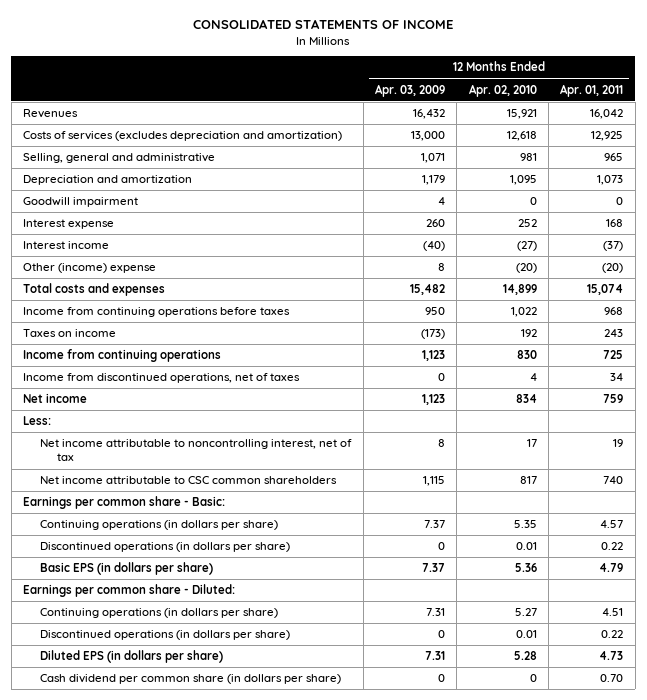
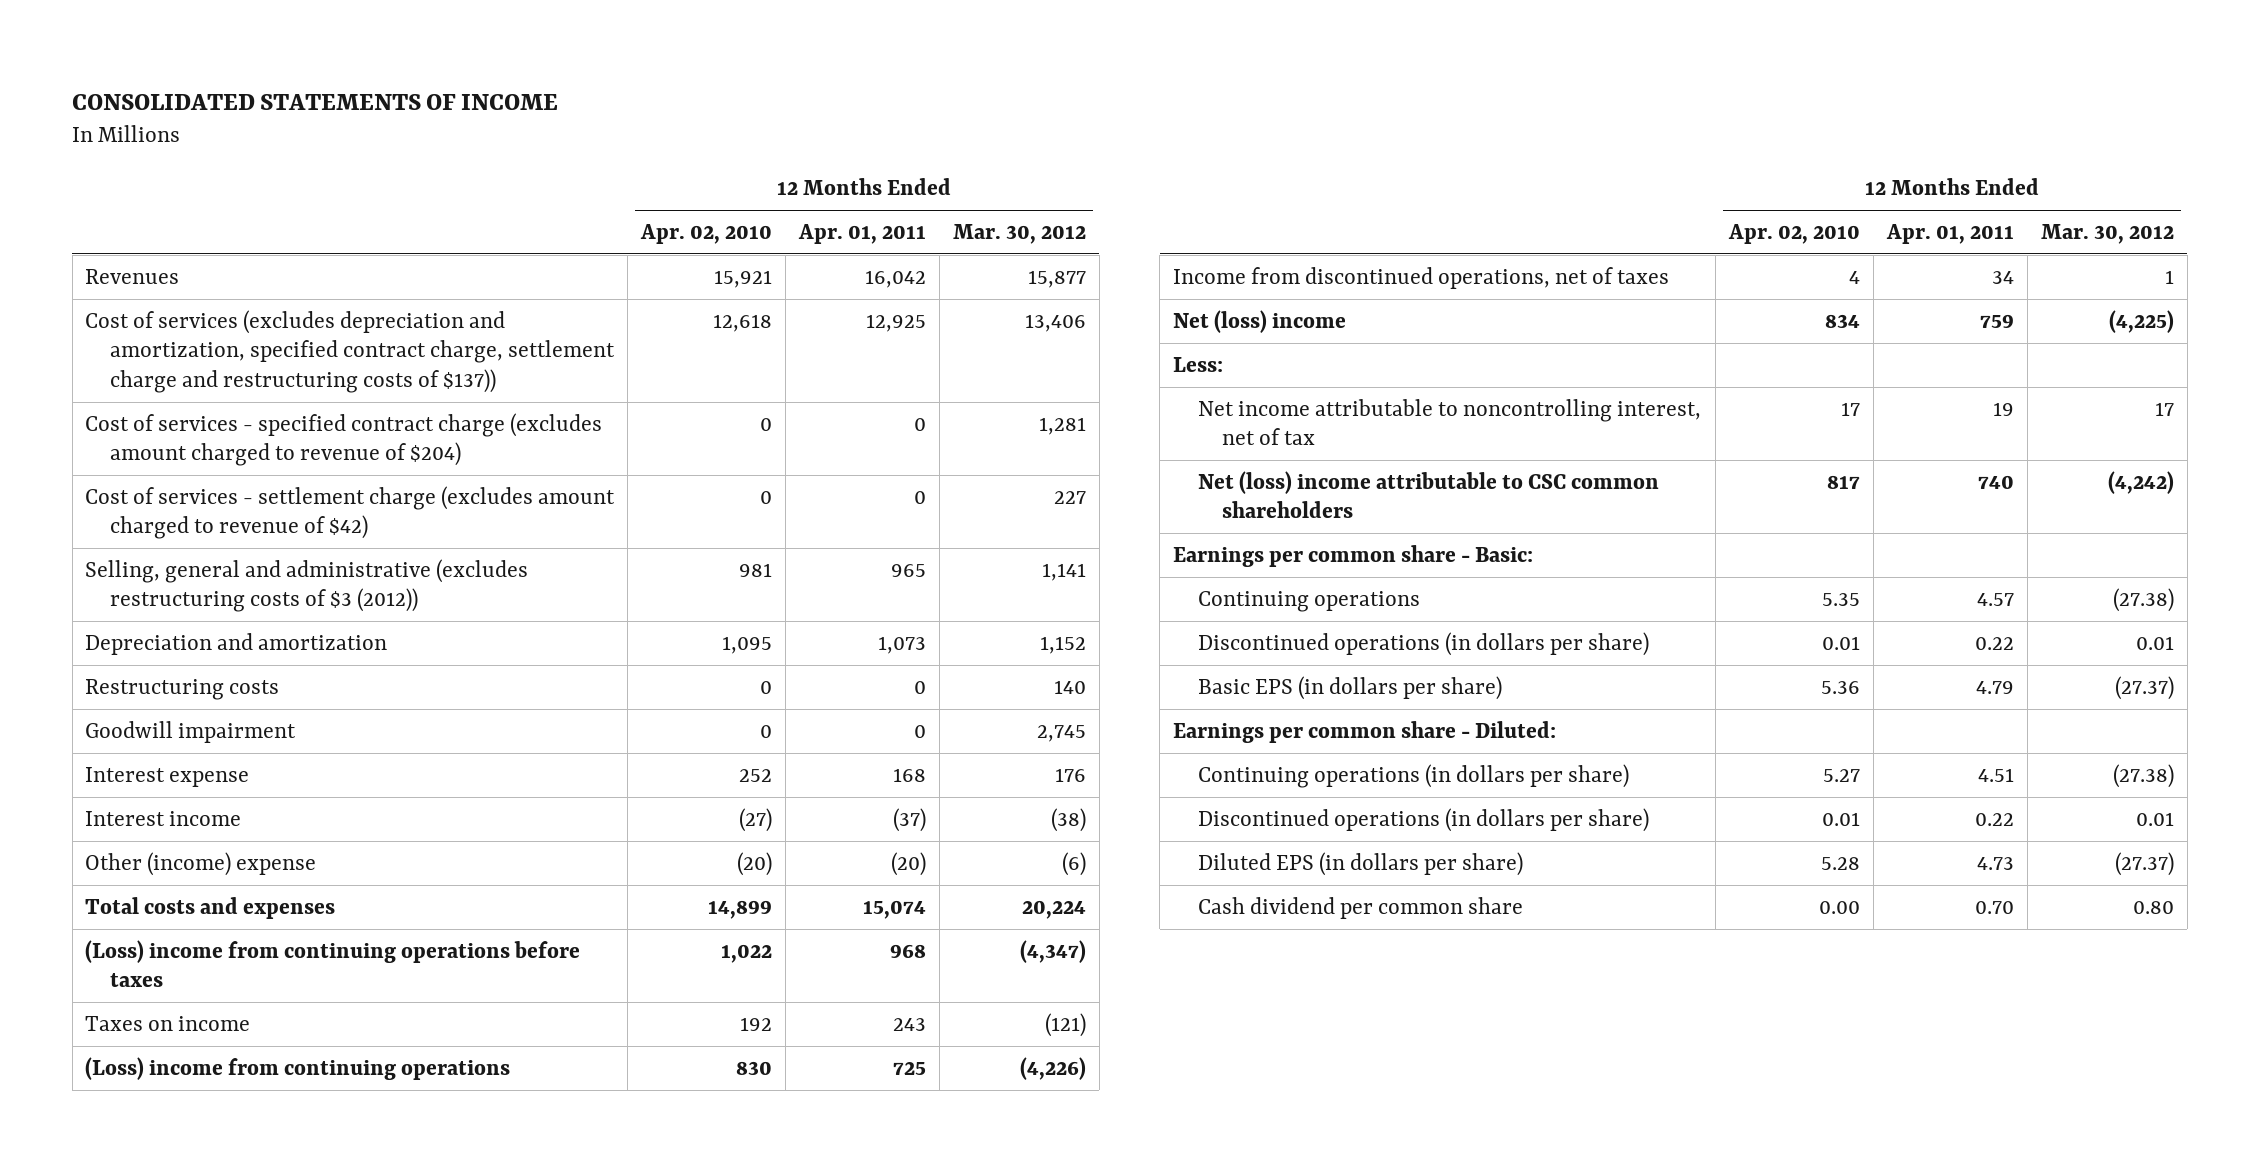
- | 12 Months Ended Apr. 03, 2009 | 12 Months Ended Apr. 02, 2010 | 12 Months Ended Apr. 01, 2011
+ | 12 Months Ended Apr. 02, 2010 | 12 Months Ended Apr. 01, 2011 | 12 Months Ended Mar. 30, 2012
- Costs of services (excludes depreciation and amortization) | 13,000 | 12,618 | 12,925
- Selling, general and administrative | 1,071 | 981 | 965
+ Cost of services (excludes depreciation and amortization, specified contract charge, settlement charge and restructuring costs of $137)) | 12,618 | 12,925 | 13,406
+ Cost of services - specified contract charge (excludes amount charged to revenue of $204) | 0 | 0 | 1,281
+ Cost of services - settlement charge (excludes amount charged to revenue of $42) | 0 | 0 | 227
+ Selling, general and administrative (excludes restructuring costs of $3 (2012)) | 981 | 965 | 1,141
+ Restructuring costs | 0 | 0 | 140
- Income from continuing operations before taxes | 950 | 1,022 | 968
+ (Loss) income from continuing operations before taxes | 1,022 | 968 | (4,347)
- Income from continuing operations | 1,123 | 830 | 725
+ (Loss) income from continuing operations | 830 | 725 | (4,226)
- Net income | 1,123 | 834 | 759
+ Net (loss) income | 834 | 759 | (4,225)
- Net income attributable to CSC common shareholders | 1,115 | 817 | 740
+ Net (loss) income attributable to CSC common shareholders | 817 | 740 | (4,242)
- Continuing operations (in dollars per share) | 7.37 | 5.35 | 4.57
+ Continuing operations | 5.35 | 4.57 | (27.38)
- Cash dividend per common share (in dollars per share) | 0 | 0 | 0.70
+ Cash dividend per common share | 0.00 | 0.70 | 0.80

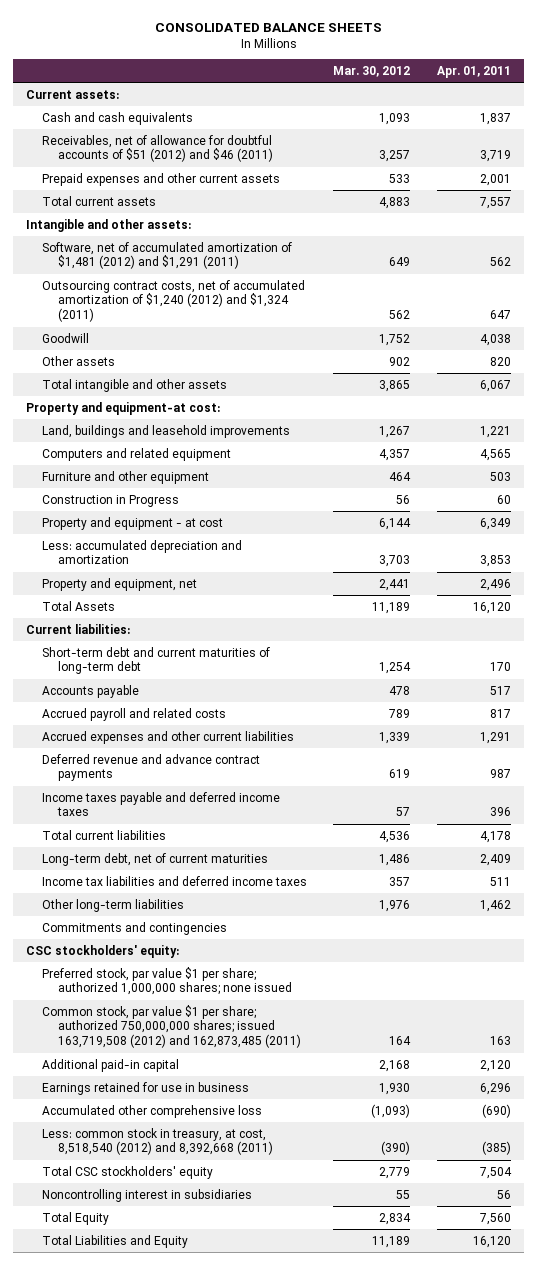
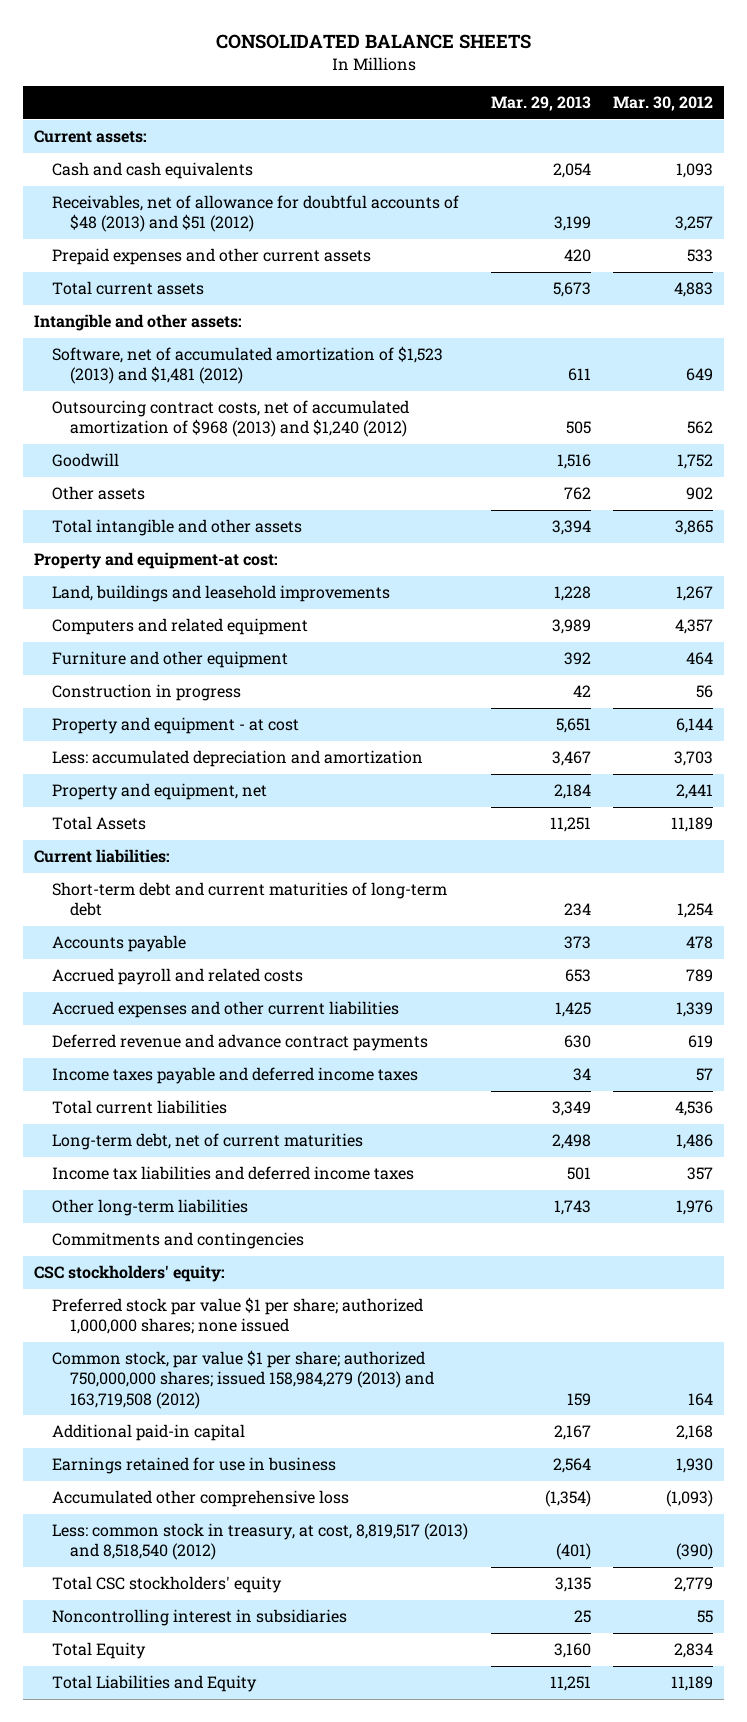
- | Mar. 30, 2012 | Apr. 01, 2011
+ | Mar. 29, 2013 | Mar. 30, 2012
- Receivables, net of allowance for doubtful accounts of $51 (2012) and $46 (2011) | 3,257 | 3,719
+ Receivables, net of allowance for doubtful accounts of $48 (2013) and $51 (2012) | 3,199 | 3,257
- Software, net of accumulated amortization of $1,481 (2012) and $1,291 (2011) | 649 | 562
- Outsourcing contract costs, net of accumulated amortization of $1,240 (2012) and $1,324 (2011) | 562 | 647
+ Software, net of accumulated amortization of $1,523 (2013) and $1,481 (2012) | 611 | 649
+ Outsourcing contract costs, net of accumulated amortization of $968 (2013) and $1,240 (2012) | 505 | 562
- Construction in Progress | 56 | 60
+ Construction in progress | 42 | 56
- Preferred stock, par value $1 per share; authorized 1,000,000 shares; none issued
- Common stock, par value $1 per share; authorized 750,000,000 shares; issued 163,719,508 (2012) and 162,873,485 (2011) | 164 | 163
+ Preferred stock par value $1 per share; authorized 1,000,000 shares; none issued
+ Common stock, par value $1 per share; authorized 750,000,000 shares; issued 158,984,279 (2013) and 163,719,508 (2012) | 159 | 164
- Less: common stock in treasury, at cost, 8,518,540 (2012) and 8,392,668 (2011) | (390) | (385)
+ Less: common stock in treasury, at cost, 8,819,517 (2013) and 8,518,540 (2012) | (401) | (390)

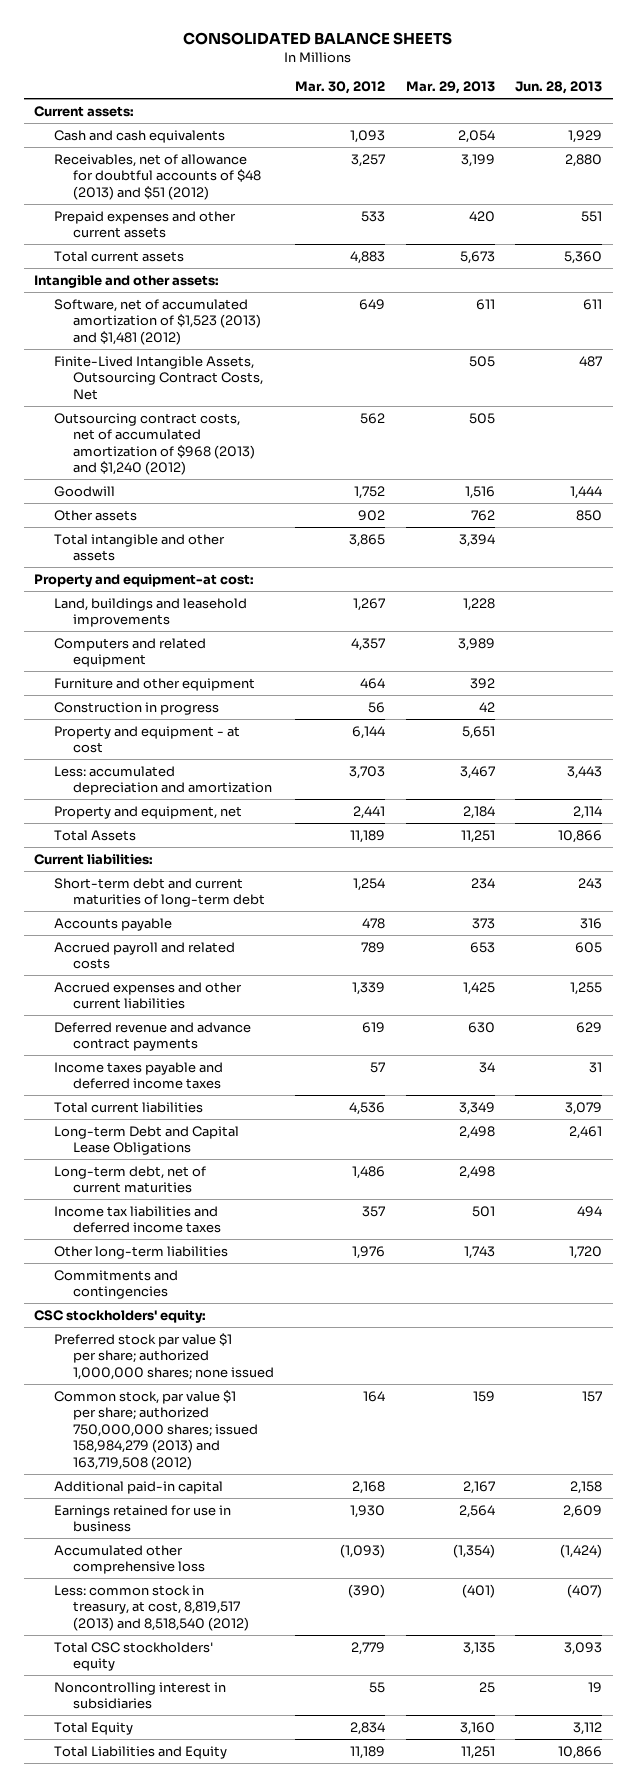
- | Mar. 29, 2013 | Mar. 30, 2012
+ | Mar. 30, 2012 | Mar. 29, 2013 | Jun. 28, 2013
+ Finite-Lived Intangible Assets, Outsourcing Contract Costs, Net | | 505 | 487
+ Long-term Debt and Capital Lease Obligations | | 2,498 | 2,461

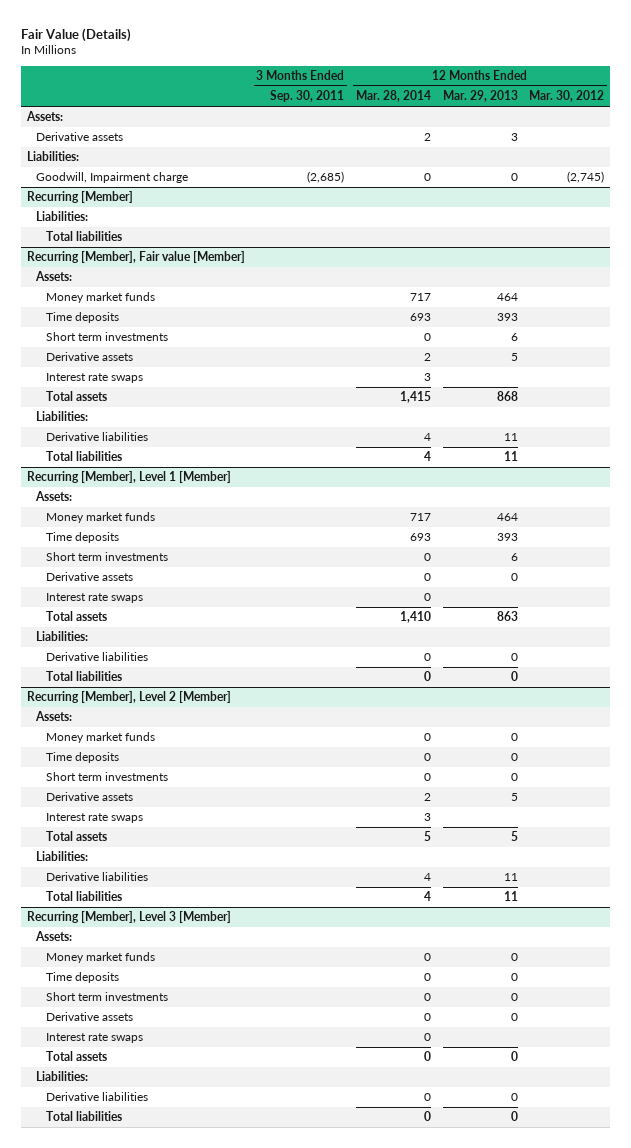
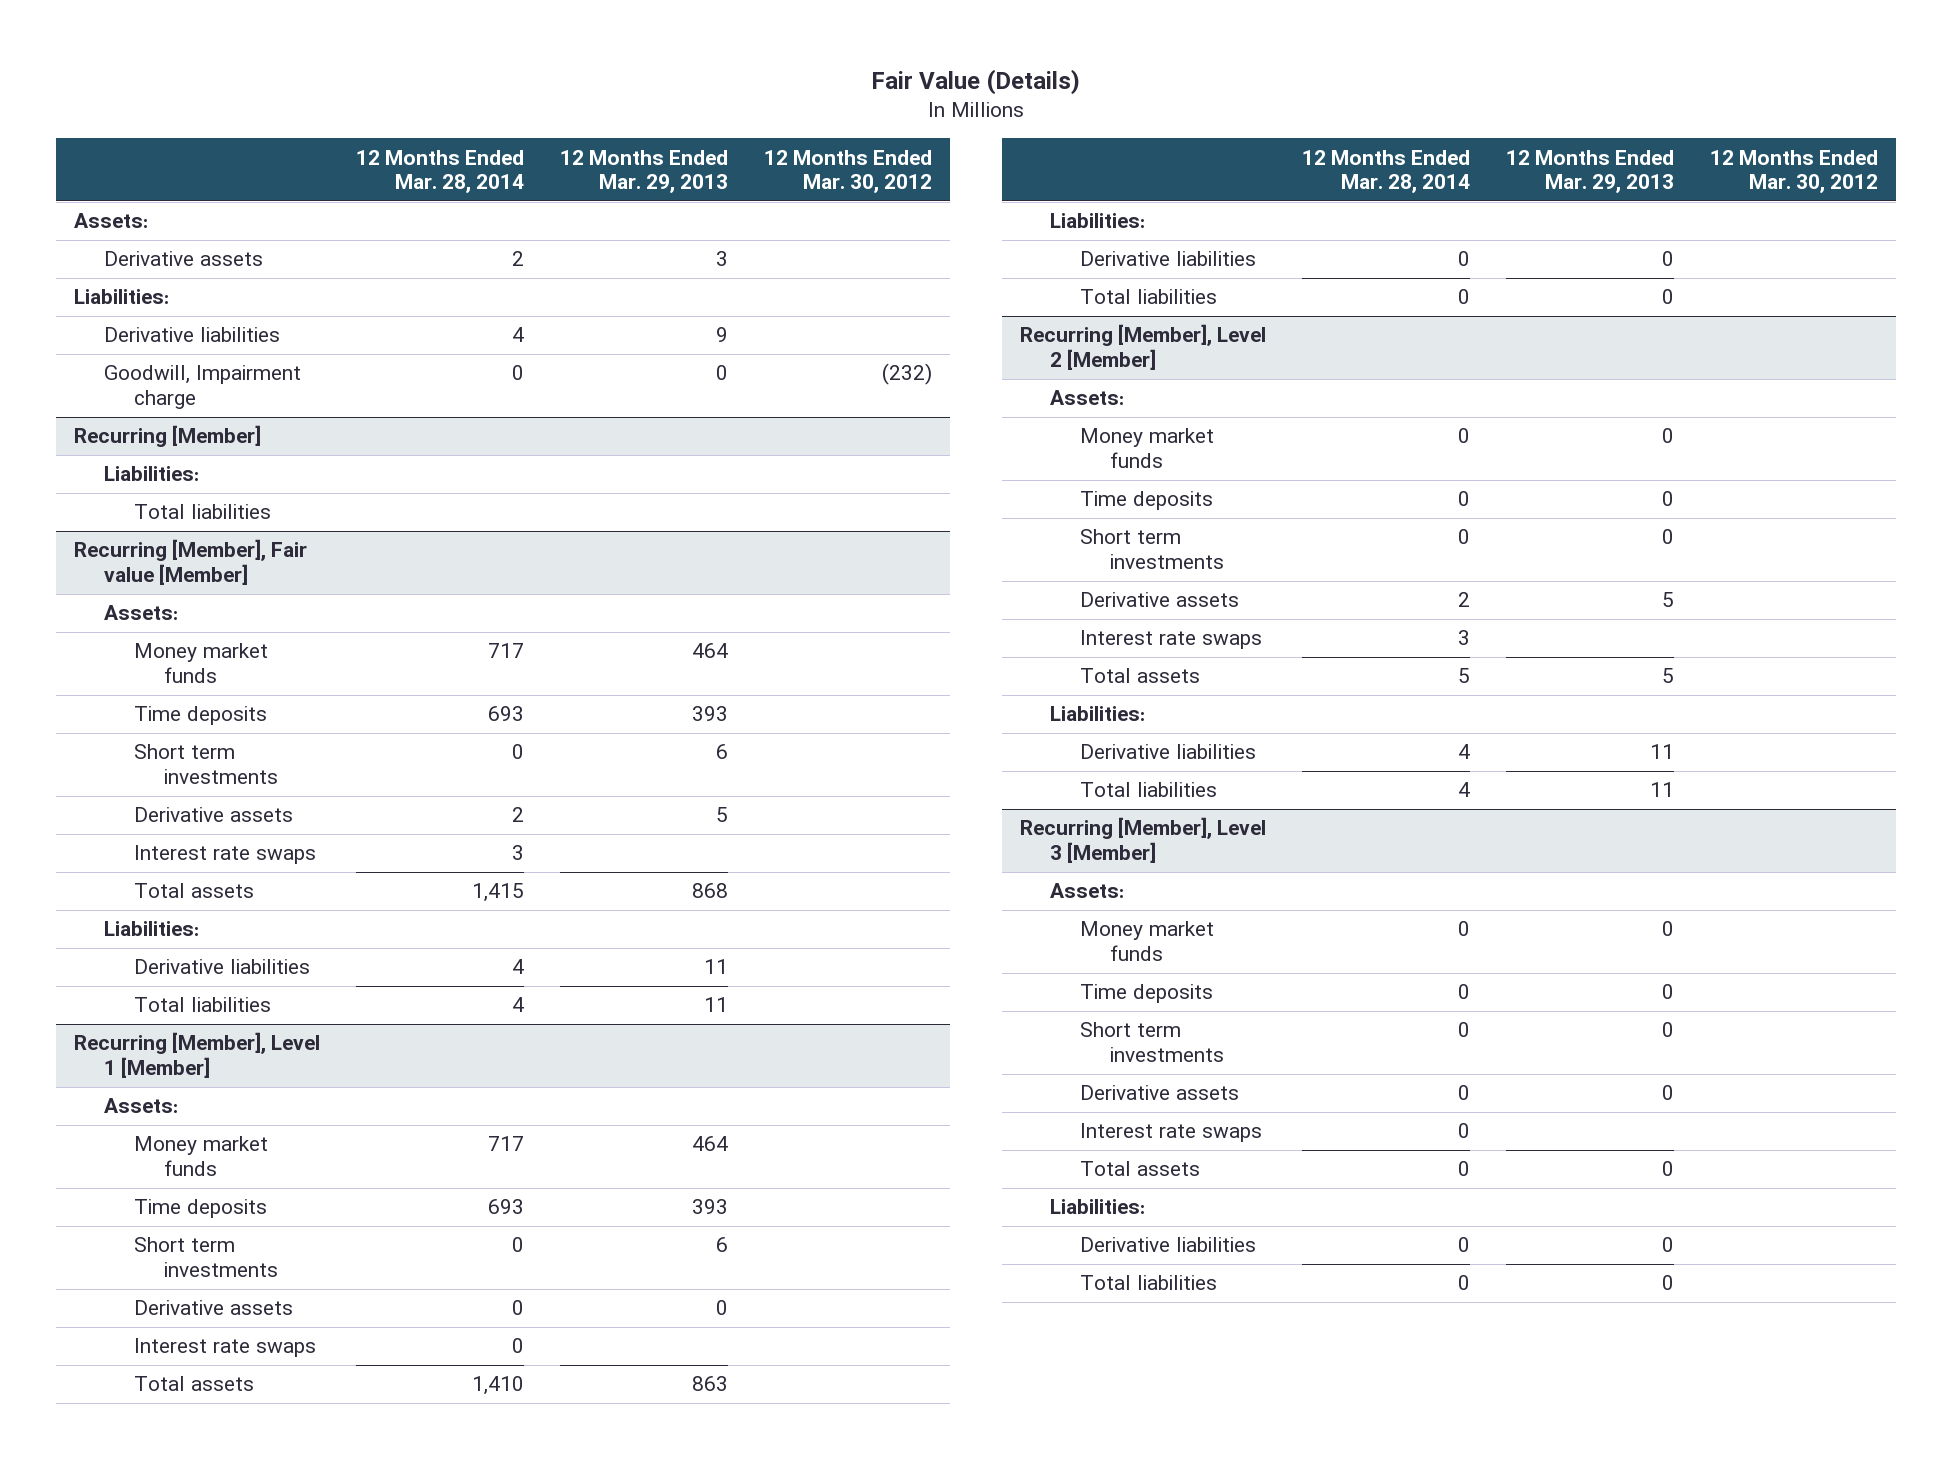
- | 3 Months Ended Sep. 30, 2011 | 12 Months Ended Mar. 28, 2014 | 12 Months Ended Mar. 29, 2013 | 12 Months Ended Mar. 30, 2012
+ | 12 Months Ended Mar. 28, 2014 | 12 Months Ended Mar. 29, 2013 | 12 Months Ended Mar. 30, 2012
- Goodwill, Impairment charge | (2,685) | 0 | 0 | (2,745)
+ Derivative liabilities | 4 | 9 |
+ Goodwill, Impairment charge | 0 | 0 | (232)

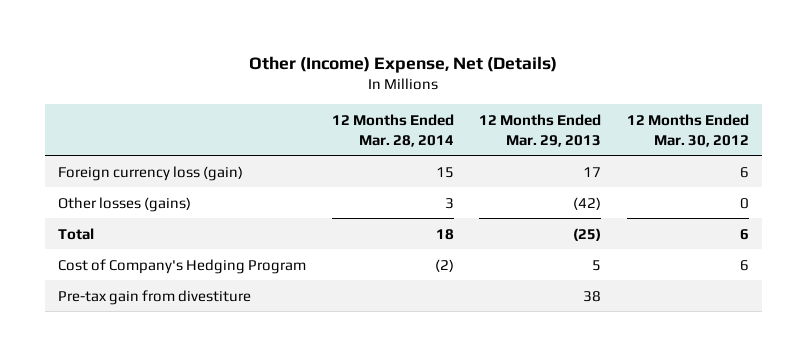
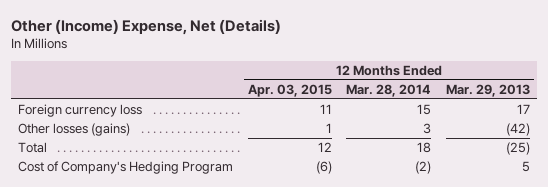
- | 12 Months Ended Mar. 28, 2014 | 12 Months Ended Mar. 29, 2013 | 12 Months Ended Mar. 30, 2012
+ | 12 Months Ended Apr. 03, 2015 | 12 Months Ended Mar. 28, 2014 | 12 Months Ended Mar. 29, 2013
- Foreign currency loss (gain) | 15 | 17 | 6
+ Foreign currency loss | 11 | 15 | 17
- Pre-tax gain from divestiture | | 38 |

